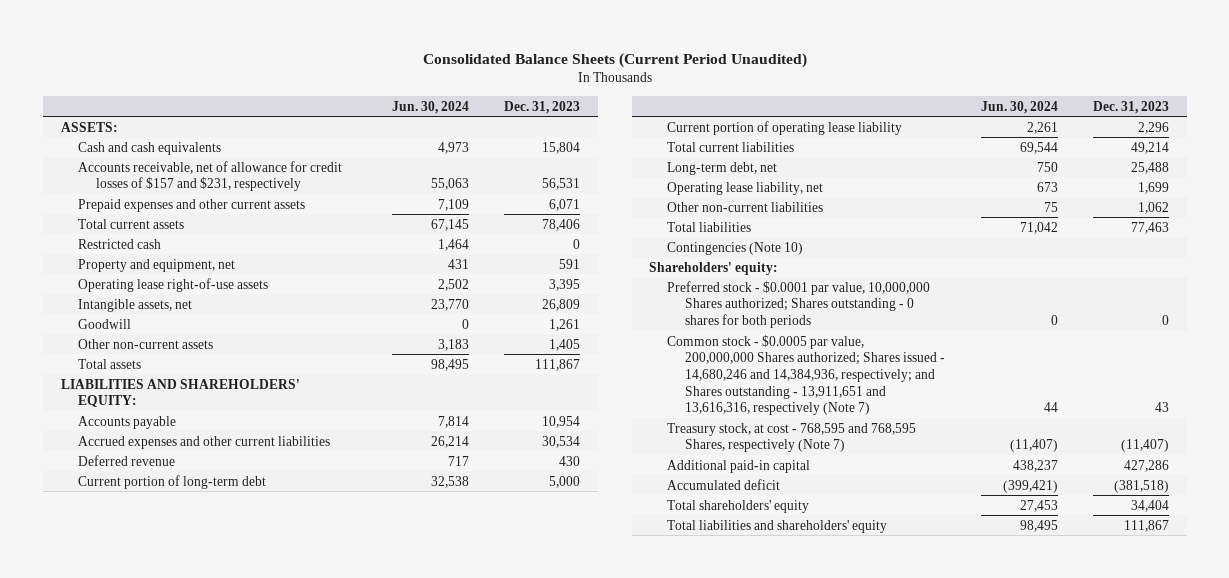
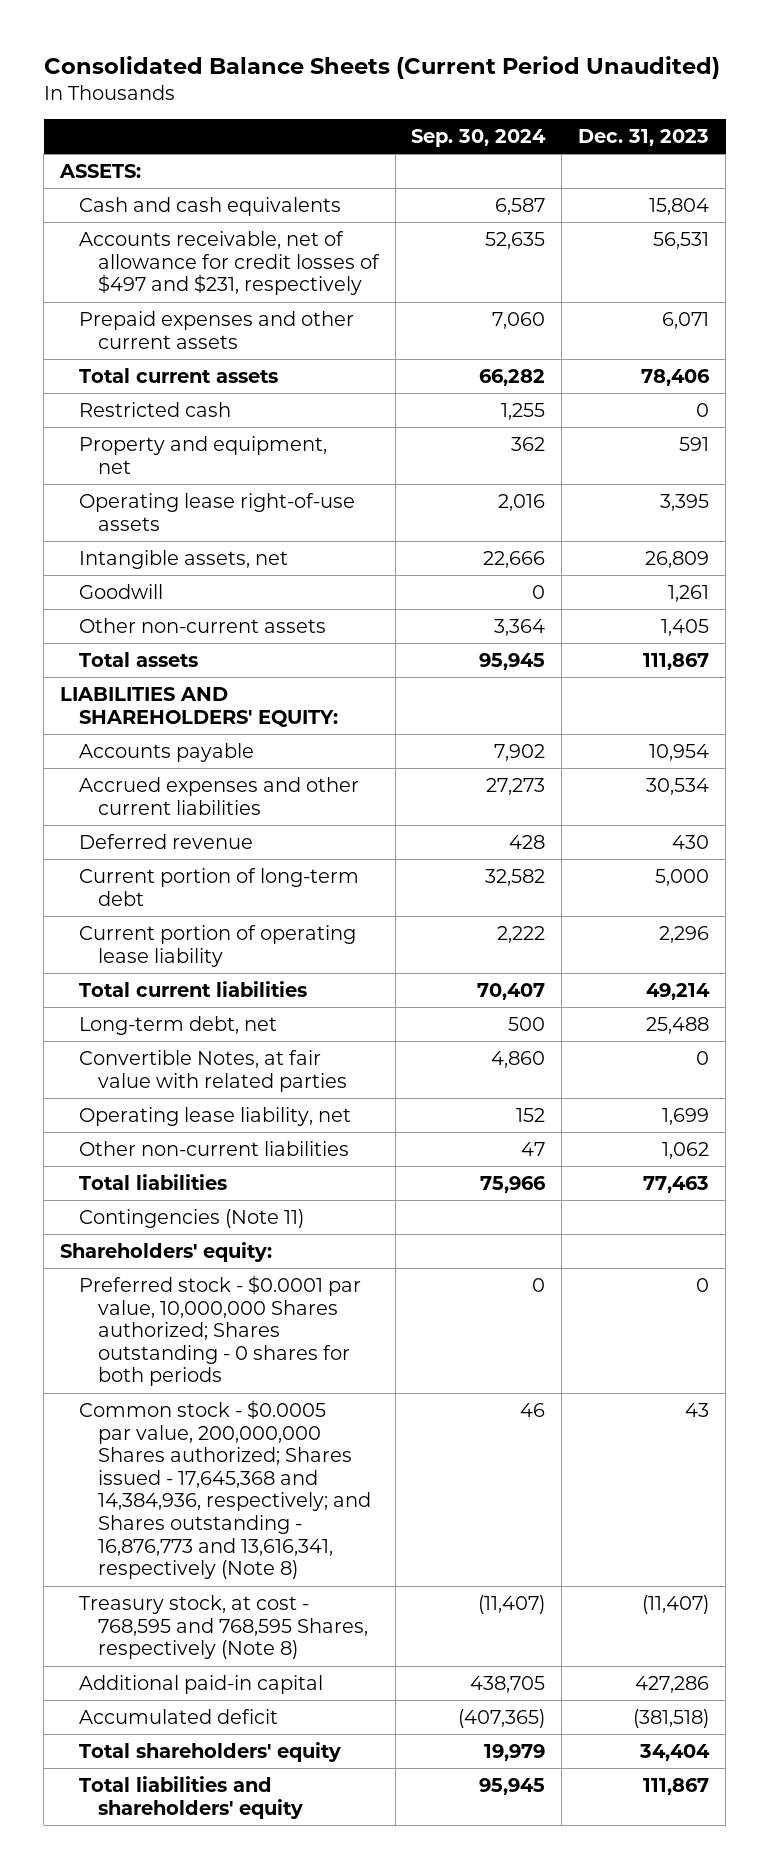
- | Jun. 30, 2024 | Dec. 31, 2023
+ | Sep. 30, 2024 | Dec. 31, 2023
- Accounts receivable, net of allowance for credit losses of $157 and $231, respectively | 55,063 | 56,531
+ Accounts receivable, net of allowance for credit losses of $497 and $231, respectively | 52,635 | 56,531
+ Convertible Notes, at fair value with related parties | 4,860 | 0
- Contingencies (Note 10)
+ Contingencies (Note 11)
- Common stock - $0.0005 par value, 200,000,000 Shares authorized; Shares issued - 14,680,246 and 14,384,936, respectively; and Shares outstanding - 13,911,651 and 13,616,316, respectively (Note 7) | 44 | 43
- Treasury stock, at cost - 768,595 and 768,595 Shares, respectively (Note 7) | (11,407) | (11,407)
+ Common stock - $0.0005 par value, 200,000,000 Shares authorized; Shares issued - 17,645,368 and 14,384,936, respectively; and Shares outstanding - 16,876,773 and 13,616,341, respectively (Note 8) | 46 | 43
+ Treasury stock, at cost - 768,595 and 768,595 Shares, respectively (Note 8) | (11,407) | (11,407)

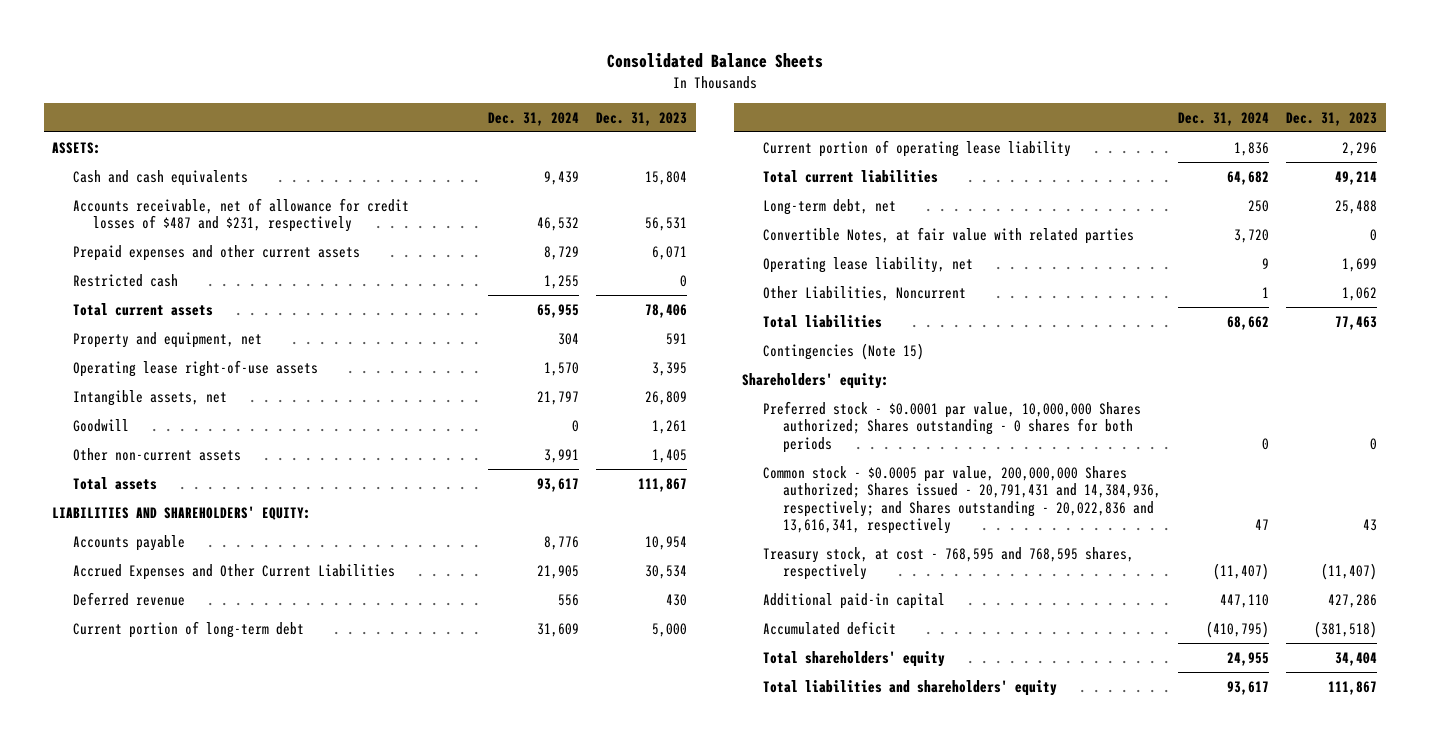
- Consolidated Balance Sheets (Current Period Unaudited)
+ Consolidated Balance Sheets
- | Sep. 30, 2024 | Dec. 31, 2023
+ | Dec. 31, 2024 | Dec. 31, 2023
- Accounts receivable, net of allowance for credit losses of $497 and $231, respectively | 52,635 | 56,531
+ Accounts receivable, net of allowance for credit losses of $487 and $231, respectively | 46,532 | 56,531
moved down: Total current assets | 65,955 | 78,406
- Accrued expenses and other current liabilities | 27,273 | 30,534
+ Accrued Expenses and Other Current Liabilities | 21,905 | 30,534
- Other non-current liabilities | 47 | 1,062
+ Other Liabilities, Noncurrent | 1 | 1,062
- Contingencies (Note 11)
+ Contingencies (Note 15)
- Common stock - $0.0005 par value, 200,000,000 Shares authorized; Shares issued - 17,645,368 and 14,384,936, respectively; and Shares outstanding - 16,876,773 and 13,616,341, respectively (Note 8) | 46 | 43
- Treasury stock, at cost - 768,595 and 768,595 Shares, respectively (Note 8) | (11,407) | (11,407)
+ Common stock - $0.0005 par value, 200,000,000 Shares authorized; Shares issued - 20,791,431 and 14,384,936, respectively; and Shares outstanding - 20,022,836 and 13,616,341, respectively | 47 | 43
+ Treasury stock, at cost - 768,595 and 768,595 shares, respectively | (11,407) | (11,407)

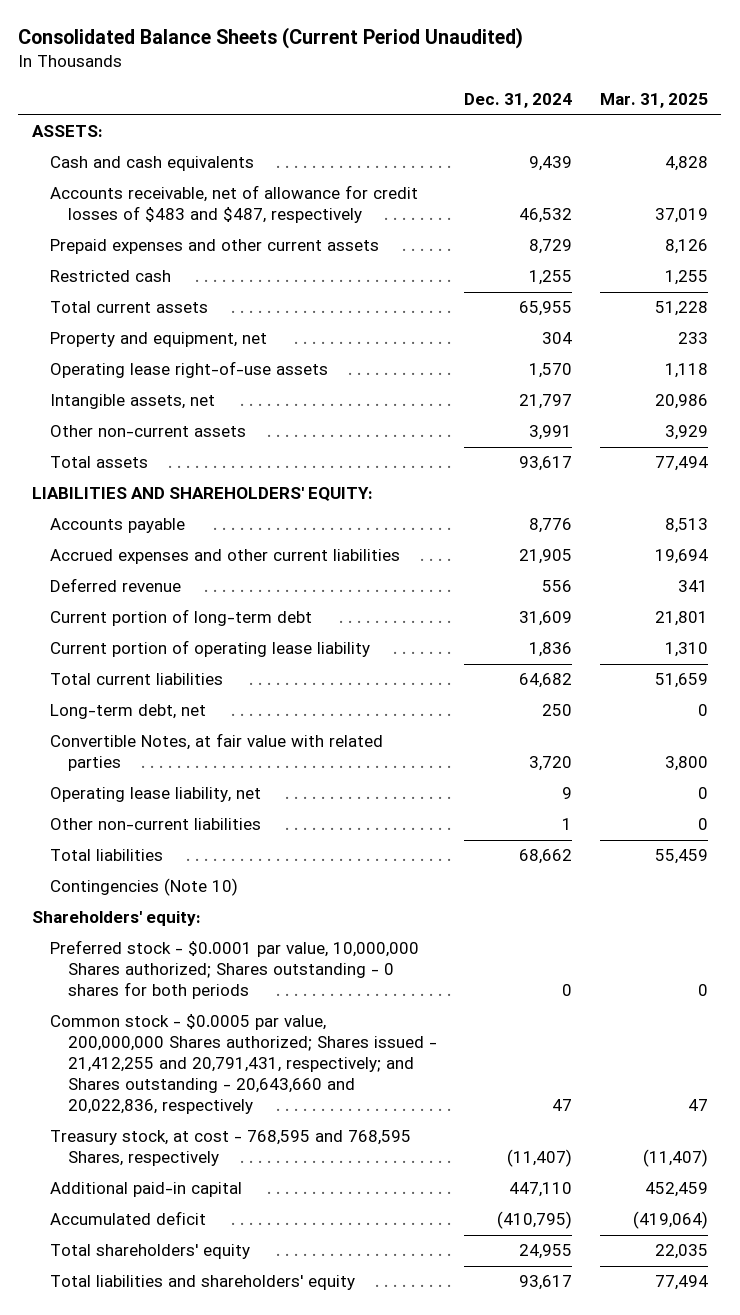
- Consolidated Balance Sheets
+ Consolidated Balance Sheets (Current Period Unaudited)
- | Dec. 31, 2024 | Dec. 31, 2023
+ | Dec. 31, 2024 | Mar. 31, 2025
- Accounts receivable, net of allowance for credit losses of $487 and $231, respectively | 46,532 | 56,531
+ Accounts receivable, net of allowance for credit losses of $483 and $487, respectively | 46,532 | 37,019
- Goodwill | 0 | 1,261
- Accrued Expenses and Other Current Liabilities | 21,905 | 30,534
+ Accrued expenses and other current liabilities | 21,905 | 19,694
- Other Liabilities, Noncurrent | 1 | 1,062
+ Other non-current liabilities | 1 | 0
- Contingencies (Note 15)
+ Contingencies (Note 10)
- Common stock - $0.0005 par value, 200,000,000 Shares authorized; Shares issued - 20,791,431 and 14,384,936, respectively; and Shares outstanding - 20,022,836 and 13,616,341, respectively | 47 | 43
- Treasury stock, at cost - 768,595 and 768,595 shares, respectively | (11,407) | (11,407)
+ Common stock - $0.0005 par value, 200,000,000 Shares authorized; Shares issued - 21,412,255 and 20,791,431, respectively; and Shares outstanding - 20,643,660 and 20,022,836, respectively | 47 | 47
+ Treasury stock, at cost - 768,595 and 768,595 Shares, respectively | (11,407) | (11,407)

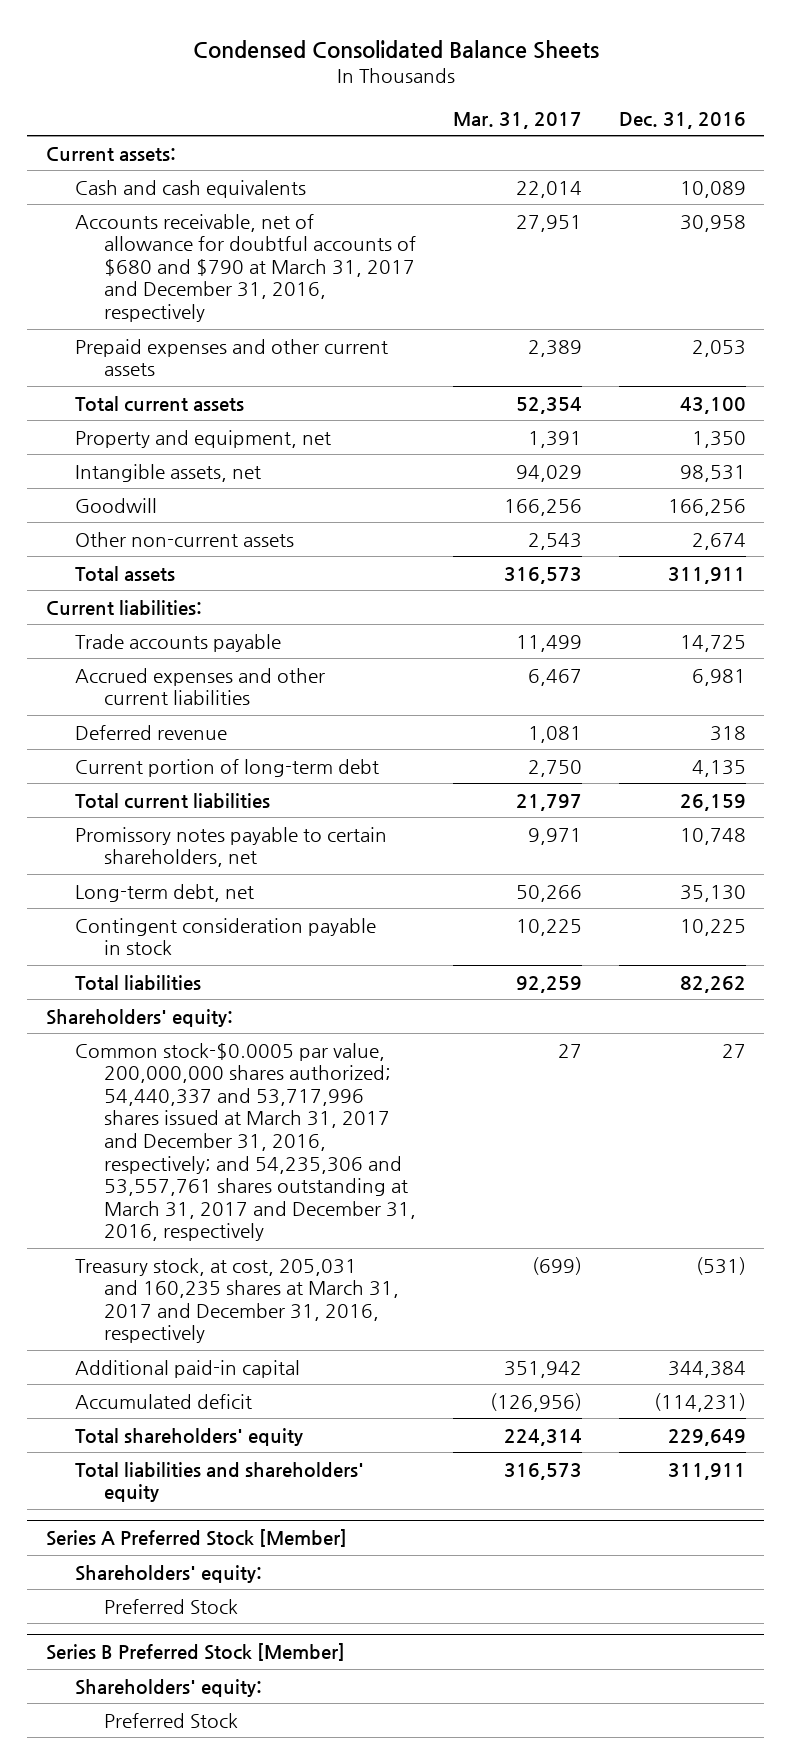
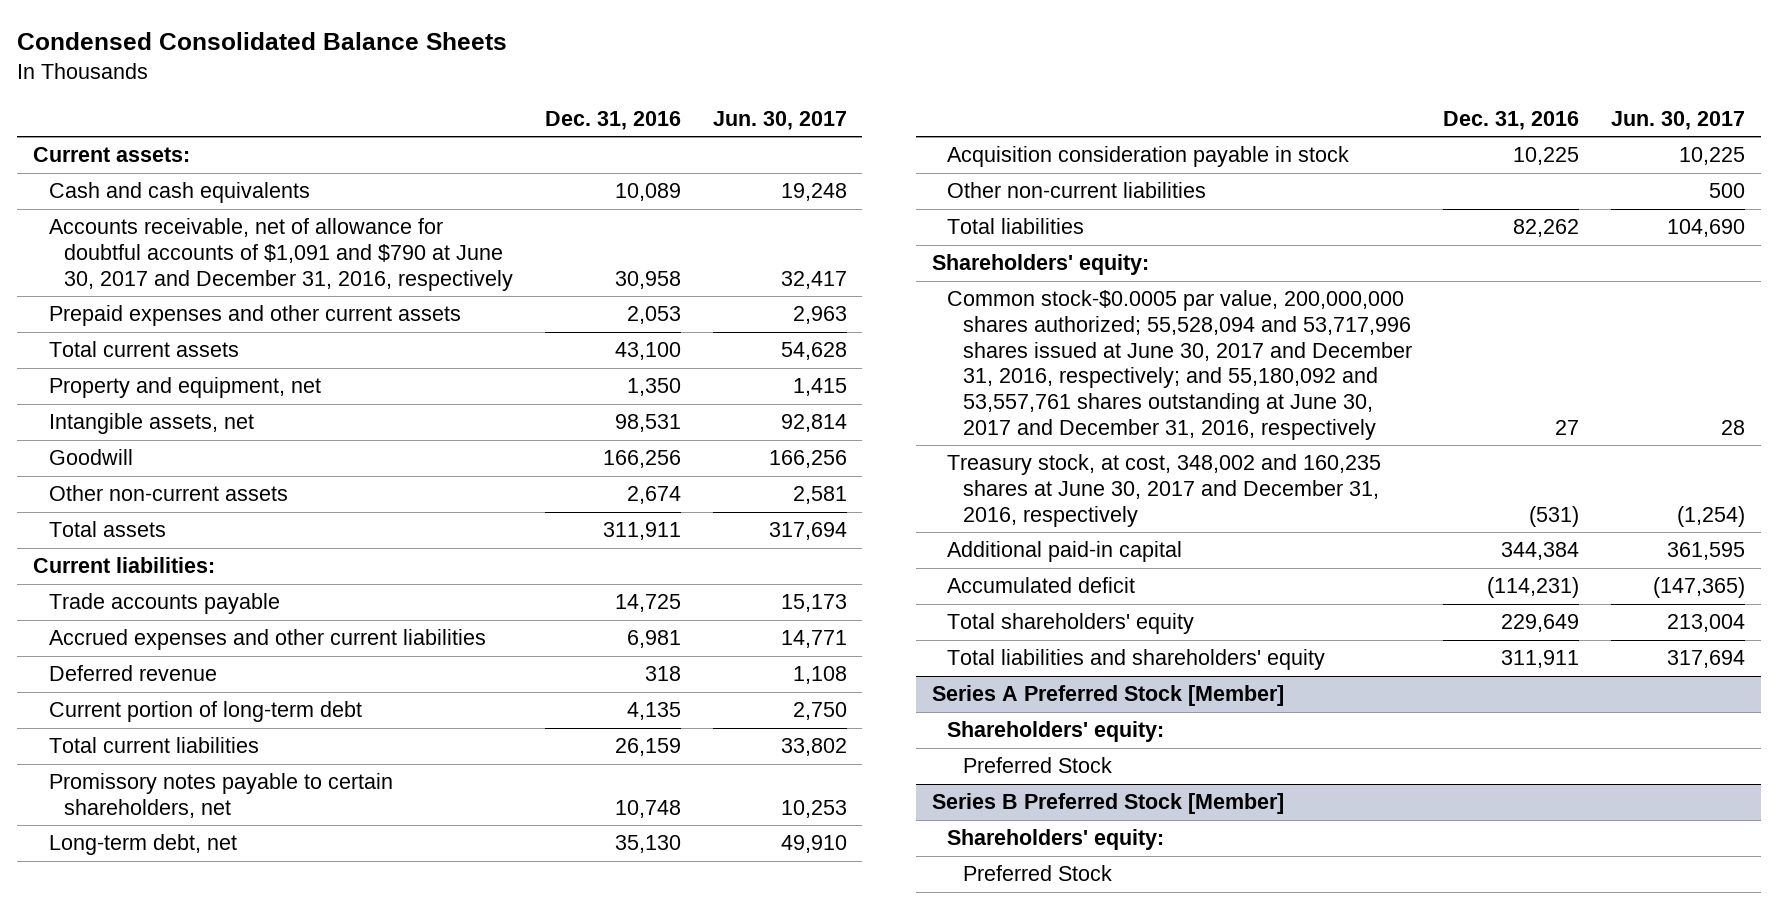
- | Mar. 31, 2017 | Dec. 31, 2016
+ | Dec. 31, 2016 | Jun. 30, 2017
- Accounts receivable, net of allowance for doubtful accounts of $680 and $790 at March 31, 2017 and December 31, 2016, respectively | 27,951 | 30,958
+ Accounts receivable, net of allowance for doubtful accounts of $1,091 and $790 at June 30, 2017 and December 31, 2016, respectively | 30,958 | 32,417
- Contingent consideration payable in stock | 10,225 | 10,225
+ Acquisition consideration payable in stock | 10,225 | 10,225
+ Other non-current liabilities | | 500
- Common stock-$0.0005 par value, 200,000,000 shares authorized; 54,440,337 and 53,717,996 shares issued at March 31, 2017 and December 31, 2016, respectively; and 54,235,306 and 53,557,761 shares outstanding at March 31, 2017 and December 31, 2016, respectively | 27 | 27
- Treasury stock, at cost, 205,031 and 160,235 shares at March 31, 2017 and December 31, 2016, respectively | (699) | (531)
+ Common stock-$0.0005 par value, 200,000,000 shares authorized; 55,528,094 and 53,717,996 shares issued at June 30, 2017 and December 31, 2016, respectively; and 55,180,092 and 53,557,761 shares outstanding at June 30, 2017 and December 31, 2016, respectively | 27 | 28
+ Treasury stock, at cost, 348,002 and 160,235 shares at June 30, 2017 and December 31, 2016, respectively | (531) | (1,254)

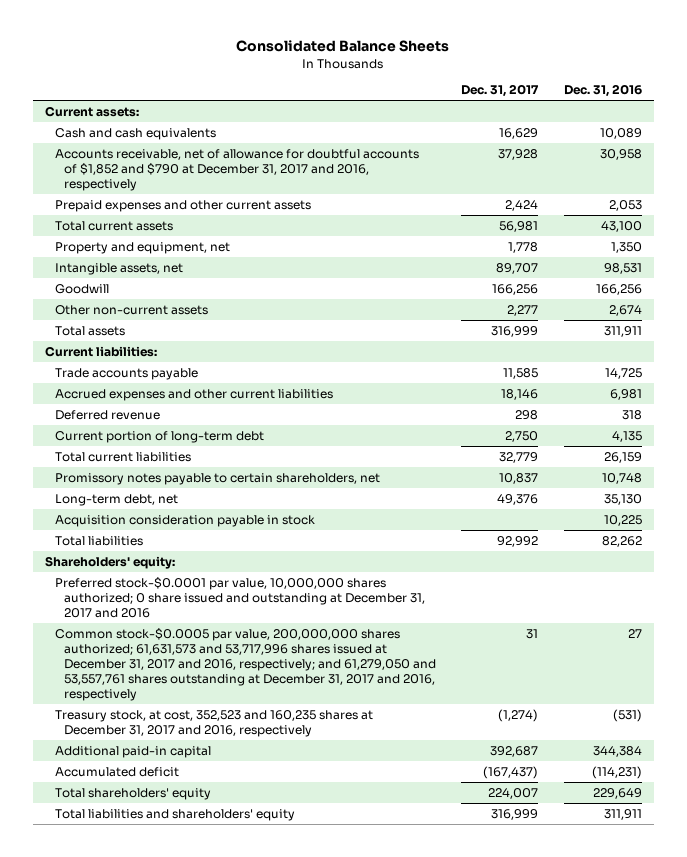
- Condensed Consolidated Balance Sheets
+ Consolidated Balance Sheets
- | Dec. 31, 2016 | Jun. 30, 2017
+ | Dec. 31, 2017 | Dec. 31, 2016
- Accounts receivable, net of allowance for doubtful accounts of $1,091 and $790 at June 30, 2017 and December 31, 2016, respectively | 30,958 | 32,417
+ Accounts receivable, net of allowance for doubtful accounts of $1,852 and $790 at December 31, 2017 and 2016, respectively | 37,928 | 30,958
- Other non-current liabilities | | 500
- Common stock-$0.0005 par value, 200,000,000 shares authorized; 55,528,094 and 53,717,996 shares issued at June 30, 2017 and December 31, 2016, respectively; and 55,180,092 and 53,557,761 shares outstanding at June 30, 2017 and December 31, 2016, respectively | 27 | 28
- Treasury stock, at cost, 348,002 and 160,235 shares at June 30, 2017 and December 31, 2016, respectively | (531) | (1,254)
+ Preferred stock-$0.0001 par value, 10,000,000 shares authorized; 0 share issued and outstanding at December 31, 2017 and 2016
+ Common stock-$0.0005 par value, 200,000,000 shares authorized; 61,631,573 and 53,717,996 shares issued at December 31, 2017 and 2016, respectively; and 61,279,050 and 53,557,761 shares outstanding at December 31, 2017 and 2016, respectively | 31 | 27
+ Treasury stock, at cost, 352,523 and 160,235 shares at December 31, 2017 and 2016, respectively | (1,274) | (531)
- Series A Preferred Stock [Member]
- Shareholders' equity:
- Preferred Stock
- Series B Preferred Stock [Member]
- Shareholders' equity:
- Preferred Stock

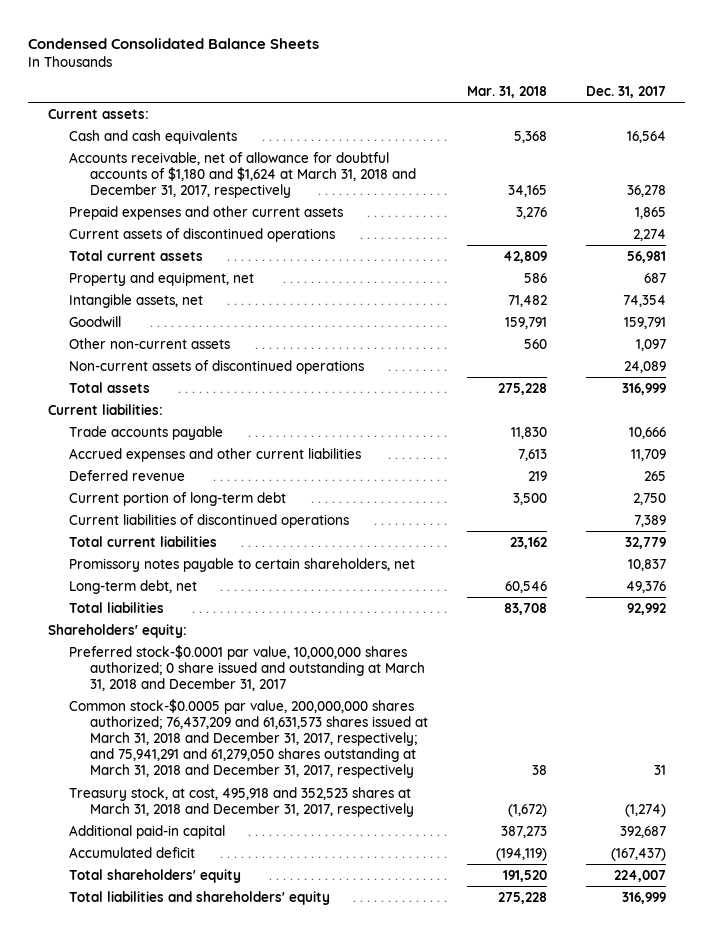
- Consolidated Balance Sheets
+ Condensed Consolidated Balance Sheets
- | Dec. 31, 2017 | Dec. 31, 2016
+ | Mar. 31, 2018 | Dec. 31, 2017
- Cash and cash equivalents | 16,629 | 10,089
- Accounts receivable, net of allowance for doubtful accounts of $1,852 and $790 at December 31, 2017 and 2016, respectively | 37,928 | 30,958
- Prepaid expenses and other current assets | 2,424 | 2,053
+ Cash and cash equivalents | 5,368 | 16,564
+ Accounts receivable, net of allowance for doubtful accounts of $1,180 and $1,624 at March 31, 2018 and December 31, 2017, respectively | 34,165 | 36,278
+ Prepaid expenses and other current assets | 3,276 | 1,865
+ Current assets of discontinued operations | | 2,274
- Property and equipment, net | 1,778 | 1,350
- Intangible assets, net | 89,707 | 98,531
- Goodwill | 166,256 | 166,256
- Other non-current assets | 2,277 | 2,674
+ Property and equipment, net | 586 | 687
+ Intangible assets, net | 71,482 | 74,354
+ Goodwill | 159,791 | 159,791
+ Other non-current assets | 560 | 1,097
+ Non-current assets of discontinued operations | | 24,089
- Trade accounts payable | 11,585 | 14,725
- Accrued expenses and other current liabilities | 18,146 | 6,981
- Deferred revenue | 298 | 318
+ Trade accounts payable | 11,830 | 10,666
+ Accrued expenses and other current liabilities | 7,613 | 11,709
+ Deferred revenue | 219 | 265
+ Current liabilities of discontinued operations | | 7,389
- Acquisition consideration payable in stock | | 10,225
- Preferred stock-$0.0001 par value, 10,000,000 shares authorized; 0 share issued and outstanding at December 31, 2017 and 2016
- Common stock-$0.0005 par value, 200,000,000 shares authorized; 61,631,573 and 53,717,996 shares issued at December 31, 2017 and 2016, respectively; and 61,279,050 and 53,557,761 shares outstanding at December 31, 2017 and 2016, respectively | 31 | 27
- Treasury stock, at cost, 352,523 and 160,235 shares at December 31, 2017 and 2016, respectively | (1,274) | (531)
+ Preferred stock-$0.0001 par value, 10,000,000 shares authorized; 0 share issued and outstanding at March 31, 2018 and December 31, 2017
+ Common stock-$0.0005 par value, 200,000,000 shares authorized; 76,437,209 and 61,631,573 shares issued at March 31, 2018 and December 31, 2017, respectively; and 75,941,291 and 61,279,050 shares outstanding at March 31, 2018 and December 31, 2017, respectively | 38 | 31
+ Treasury stock, at cost, 495,918 and 352,523 shares at March 31, 2018 and December 31, 2017, respectively | (1,672) | (1,274)

